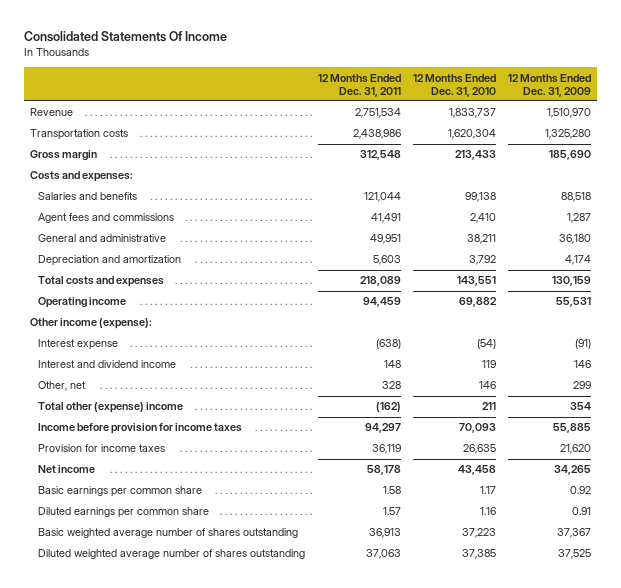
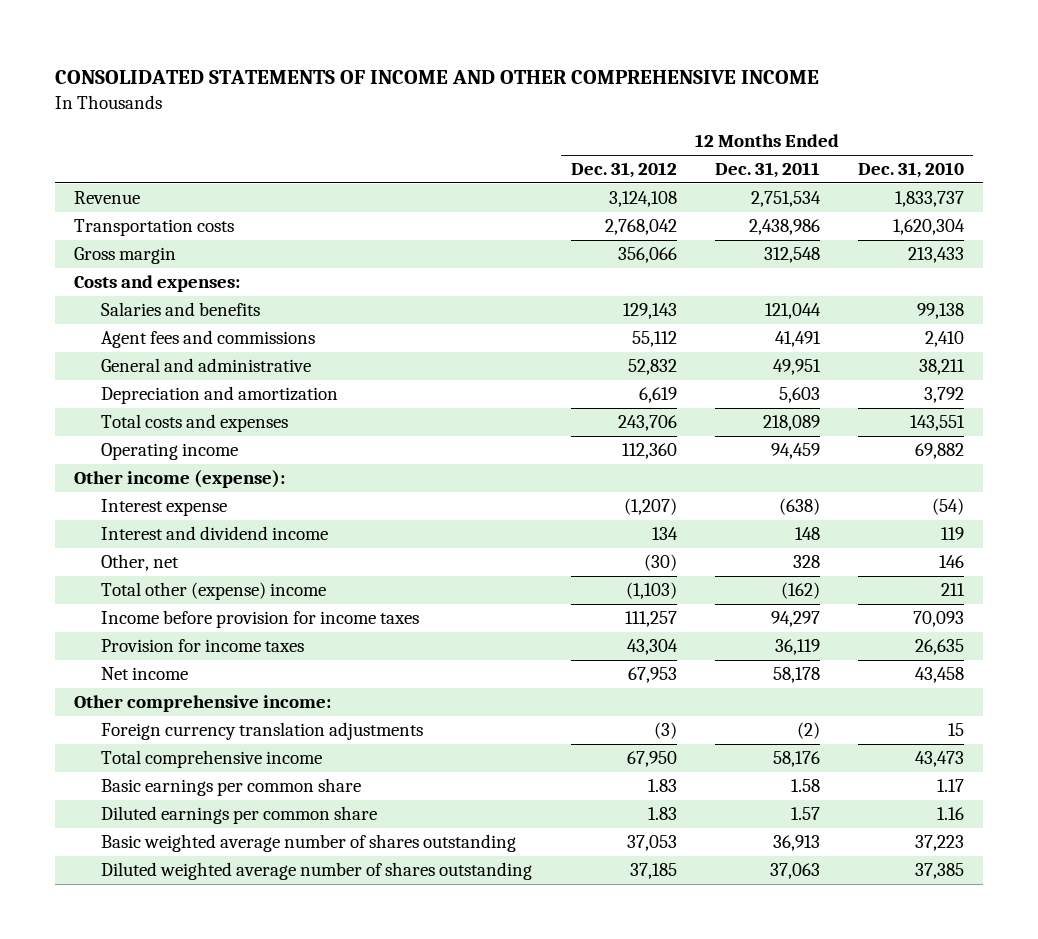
- Consolidated Statements Of Income
+ CONSOLIDATED STATEMENTS OF INCOME AND OTHER COMPREHENSIVE INCOME
- | 12 Months Ended Dec. 31, 2011 | 12 Months Ended Dec. 31, 2010 | 12 Months Ended Dec. 31, 2009
+ | 12 Months Ended Dec. 31, 2012 | 12 Months Ended Dec. 31, 2011 | 12 Months Ended Dec. 31, 2010
+ Other comprehensive income:
+ Foreign currency translation adjustments | (3) | (2) | 15
+ Total comprehensive income | 67,950 | 58,176 | 43,473

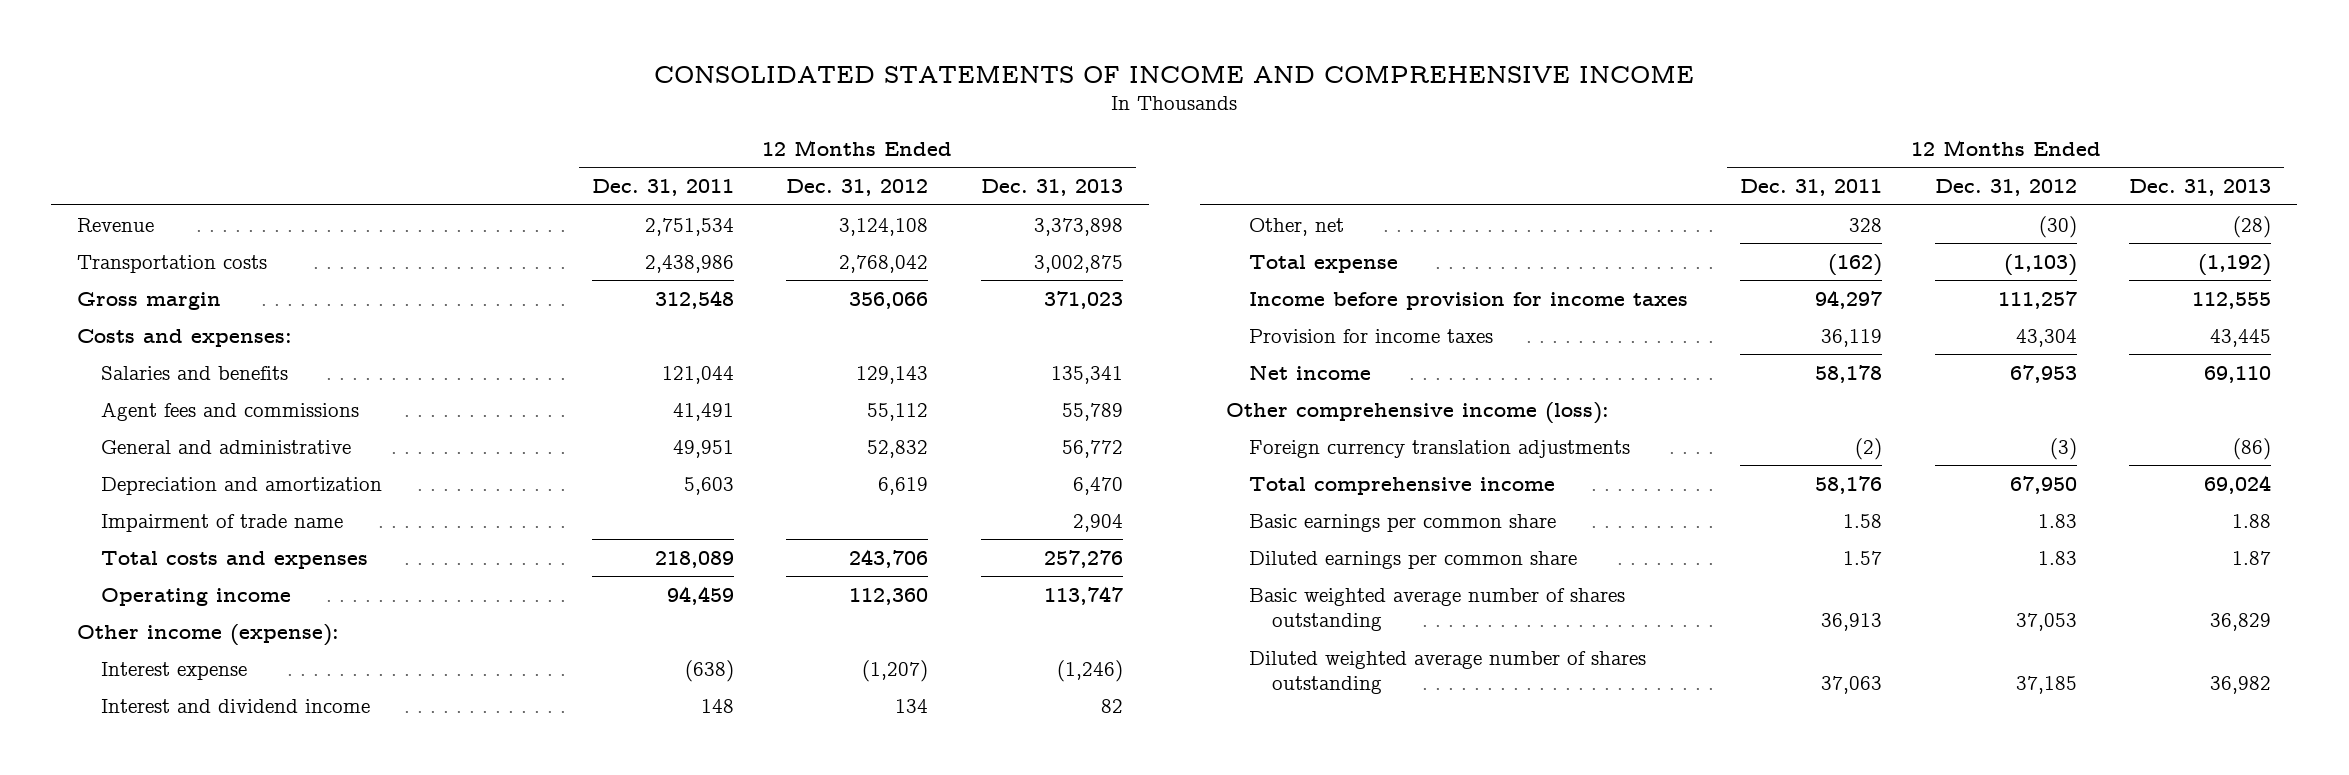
- CONSOLIDATED STATEMENTS OF INCOME AND OTHER COMPREHENSIVE INCOME
+ CONSOLIDATED STATEMENTS OF INCOME AND COMPREHENSIVE INCOME
- | 12 Months Ended Dec. 31, 2012 | 12 Months Ended Dec. 31, 2011 | 12 Months Ended Dec. 31, 2010
+ | 12 Months Ended Dec. 31, 2011 | 12 Months Ended Dec. 31, 2012 | 12 Months Ended Dec. 31, 2013
+ Impairment of trade name | | | 2,904
- Total other (expense) income | (1,103) | (162) | 211
+ Total expense | (162) | (1,103) | (1,192)
- Other comprehensive income:
+ Other comprehensive income (loss):

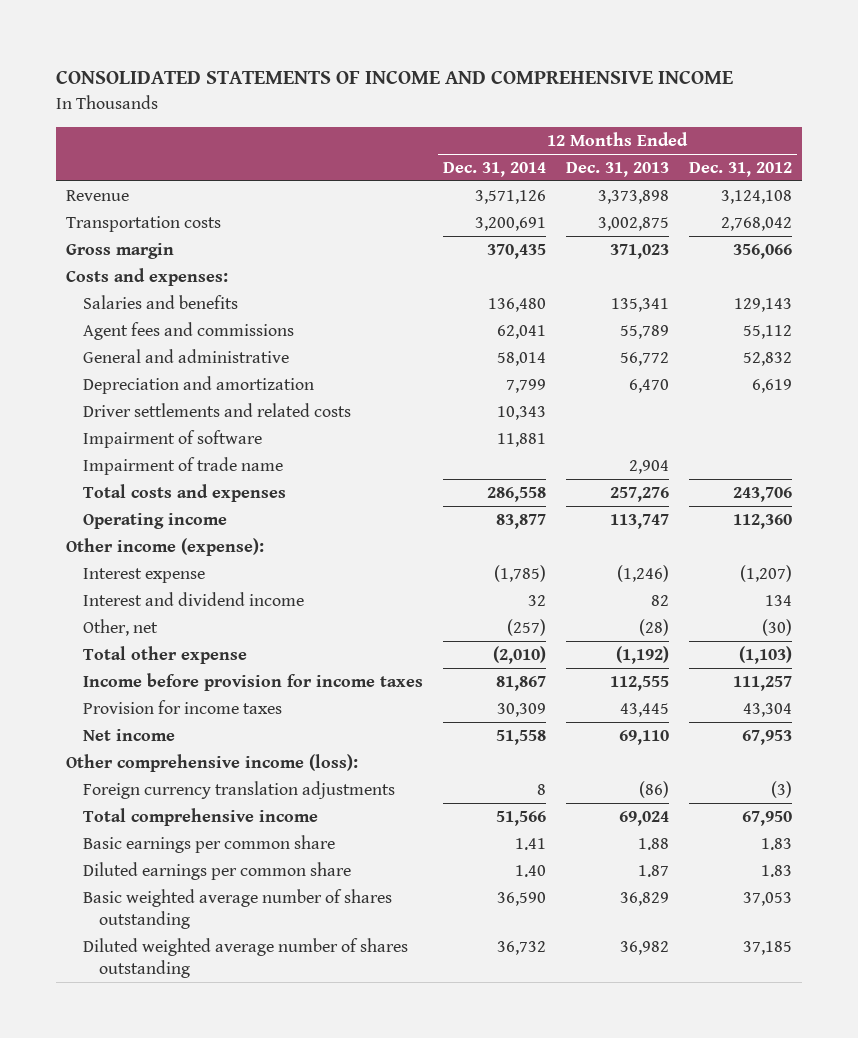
- | 12 Months Ended Dec. 31, 2011 | 12 Months Ended Dec. 31, 2012 | 12 Months Ended Dec. 31, 2013
+ | 12 Months Ended Dec. 31, 2014 | 12 Months Ended Dec. 31, 2013 | 12 Months Ended Dec. 31, 2012
+ Driver settlements and related costs | 10,343 | |
+ Impairment of software | 11,881 | |
- Total expense | (162) | (1,103) | (1,192)
+ Total other expense | (2,010) | (1,192) | (1,103)

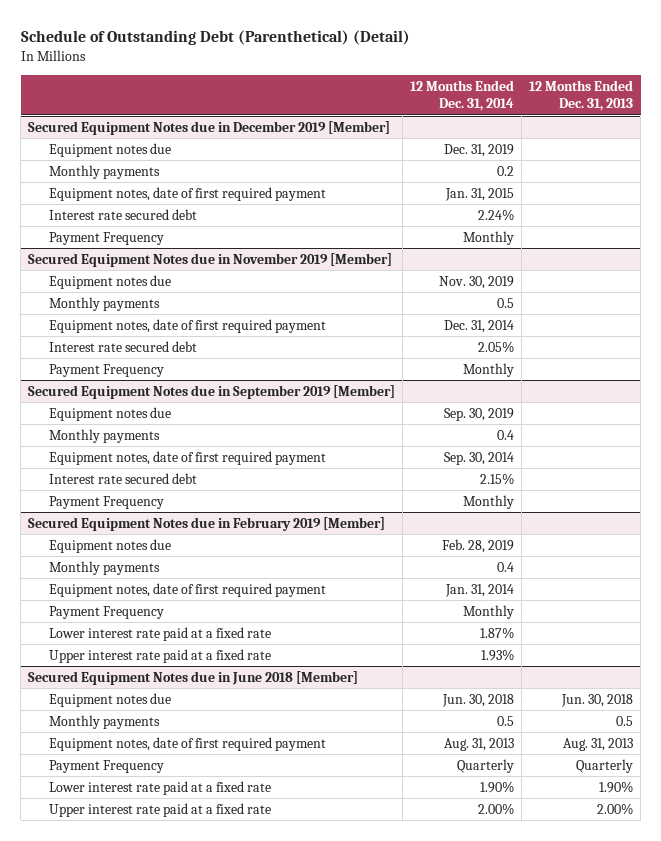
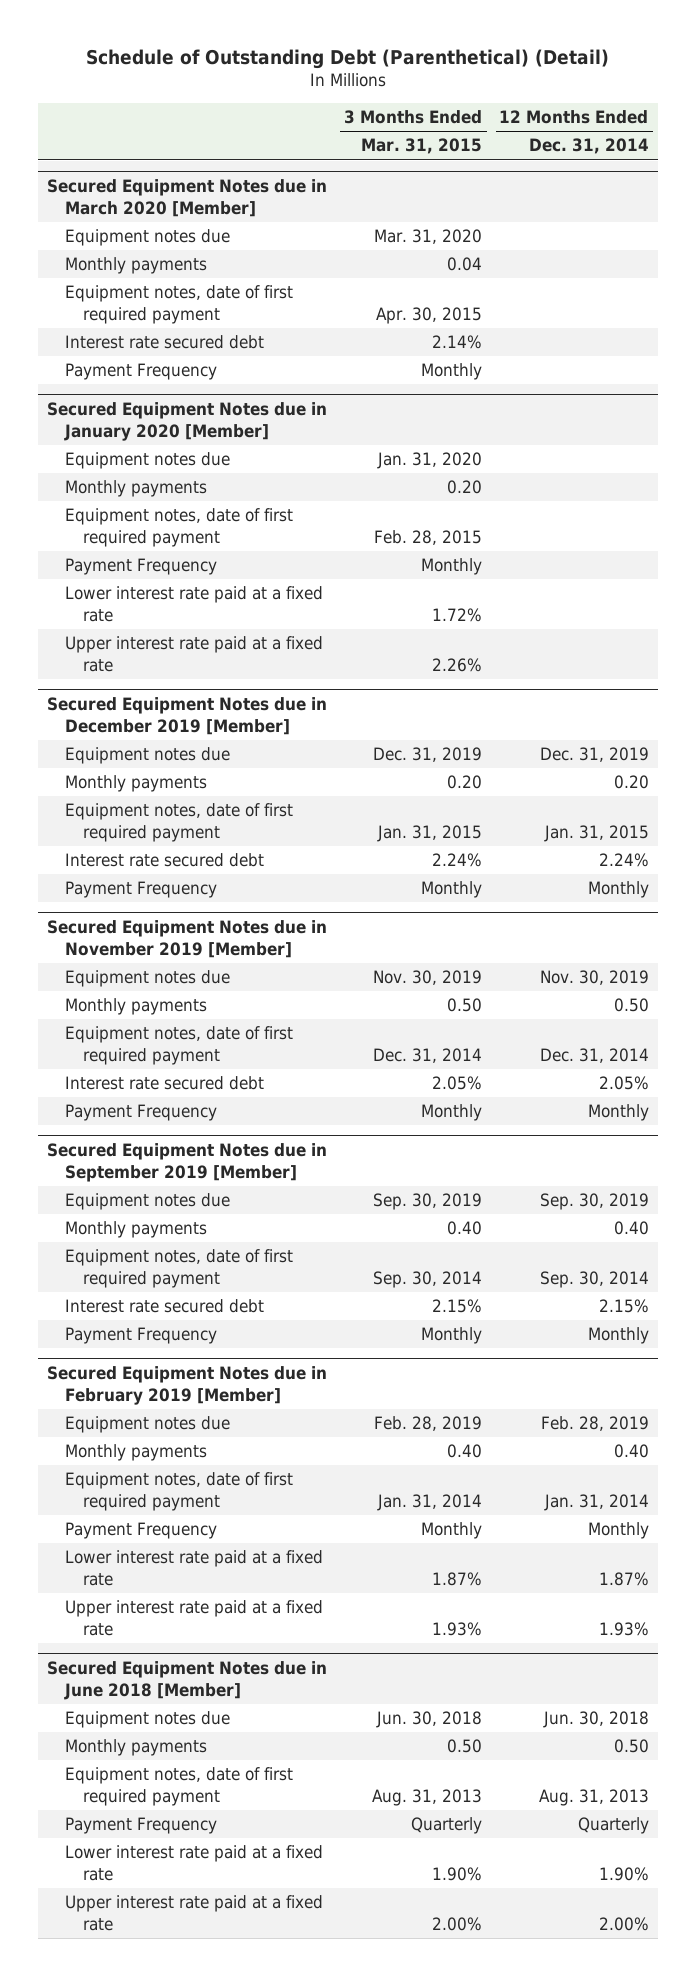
- | 12 Months Ended Dec. 31, 2014 | 12 Months Ended Dec. 31, 2013
+ | 3 Months Ended Mar. 31, 2015 | 12 Months Ended Dec. 31, 2014
+ Secured Equipment Notes due in March 2020 [Member]
+ Equipment notes due | Mar. 31, 2020 |
+ Monthly payments | 0.04 |
+ Equipment notes, date of first required payment | Apr. 30, 2015 |
+ Interest rate secured debt | 2.14% |
+ Payment Frequency | Monthly |
+ Secured Equipment Notes due in January 2020 [Member]
+ Equipment notes due | Jan. 31, 2020 |
+ Monthly payments | 0.20 |
+ Equipment notes, date of first required payment | Feb. 28, 2015 |
+ Payment Frequency | Monthly |
+ Lower interest rate paid at a fixed rate | 1.72% |
+ Upper interest rate paid at a fixed rate | 2.26% |
@ Secured Equipment Notes due in December 2019 [Member]
- Monthly payments | 0.2 |
+ Monthly payments | 0.20 | 0.20
@ Secured Equipment Notes due in November 2019 [Member]
- Monthly payments | 0.5 |
+ Monthly payments | 0.50 | 0.50
@ Secured Equipment Notes due in September 2019 [Member]
- Monthly payments | 0.4 |
+ Monthly payments | 0.40 | 0.40
@ Secured Equipment Notes due in February 2019 [Member]
- Monthly payments | 0.4 |
+ Monthly payments | 0.40 | 0.40
@ Secured Equipment Notes due in June 2018 [Member]
- Monthly payments | 0.5 | 0.5
+ Monthly payments | 0.50 | 0.50

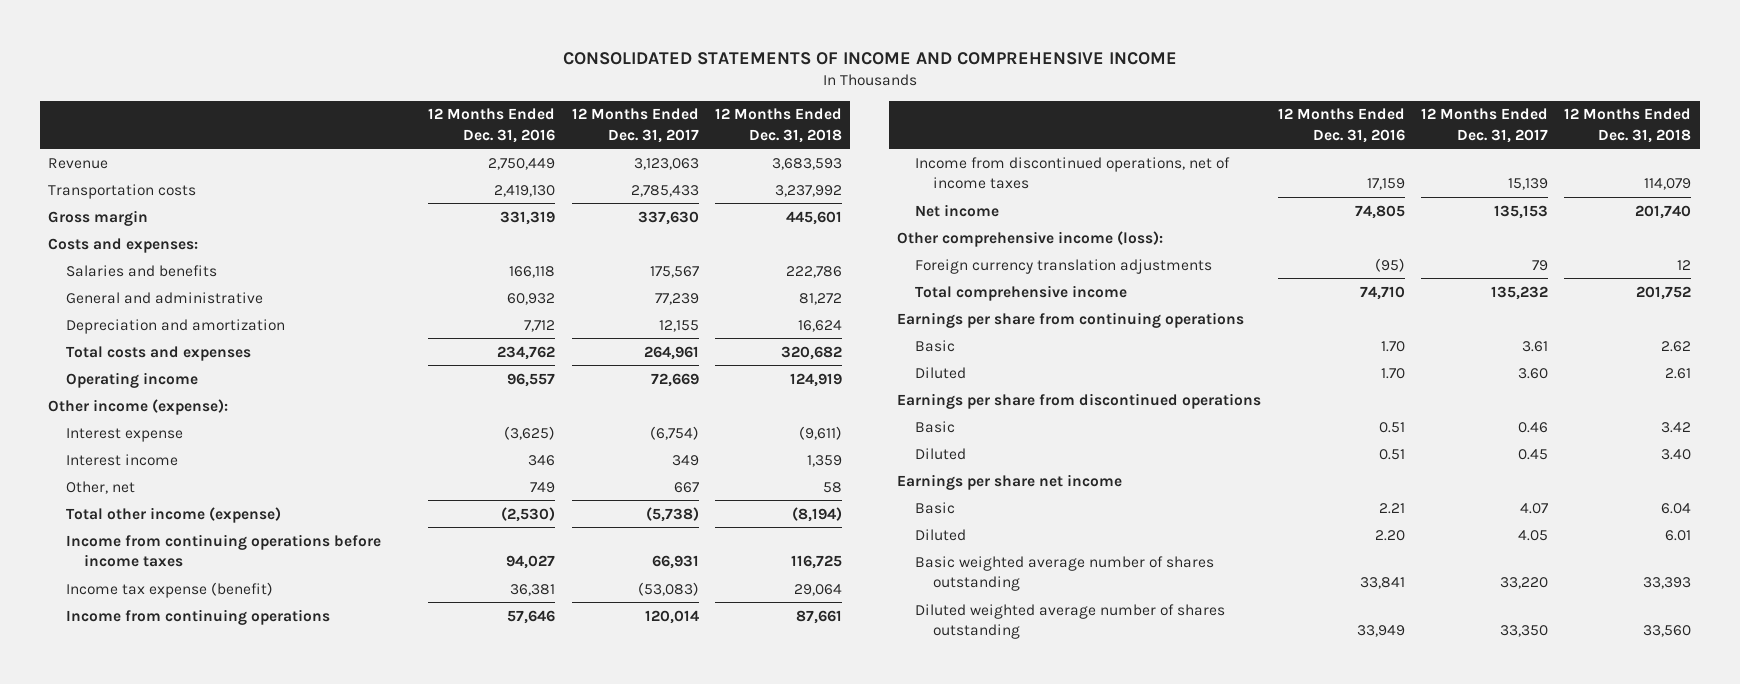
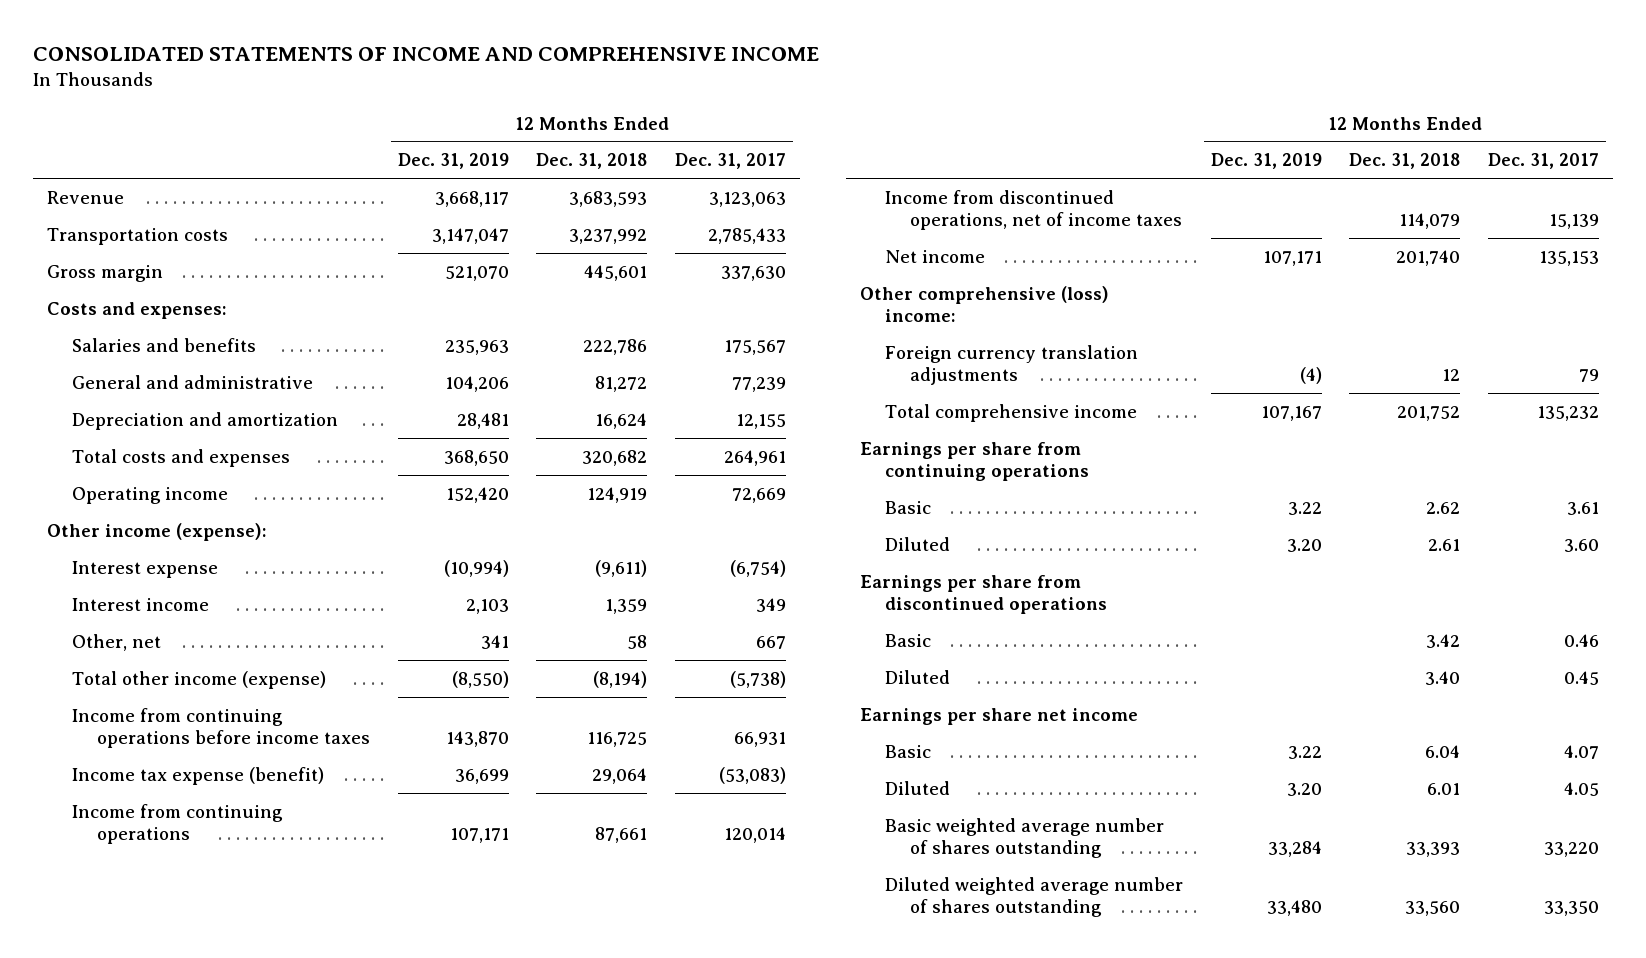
- | 12 Months Ended Dec. 31, 2016 | 12 Months Ended Dec. 31, 2017 | 12 Months Ended Dec. 31, 2018
+ | 12 Months Ended Dec. 31, 2019 | 12 Months Ended Dec. 31, 2018 | 12 Months Ended Dec. 31, 2017
- Other comprehensive income (loss):
+ Other comprehensive (loss) income:

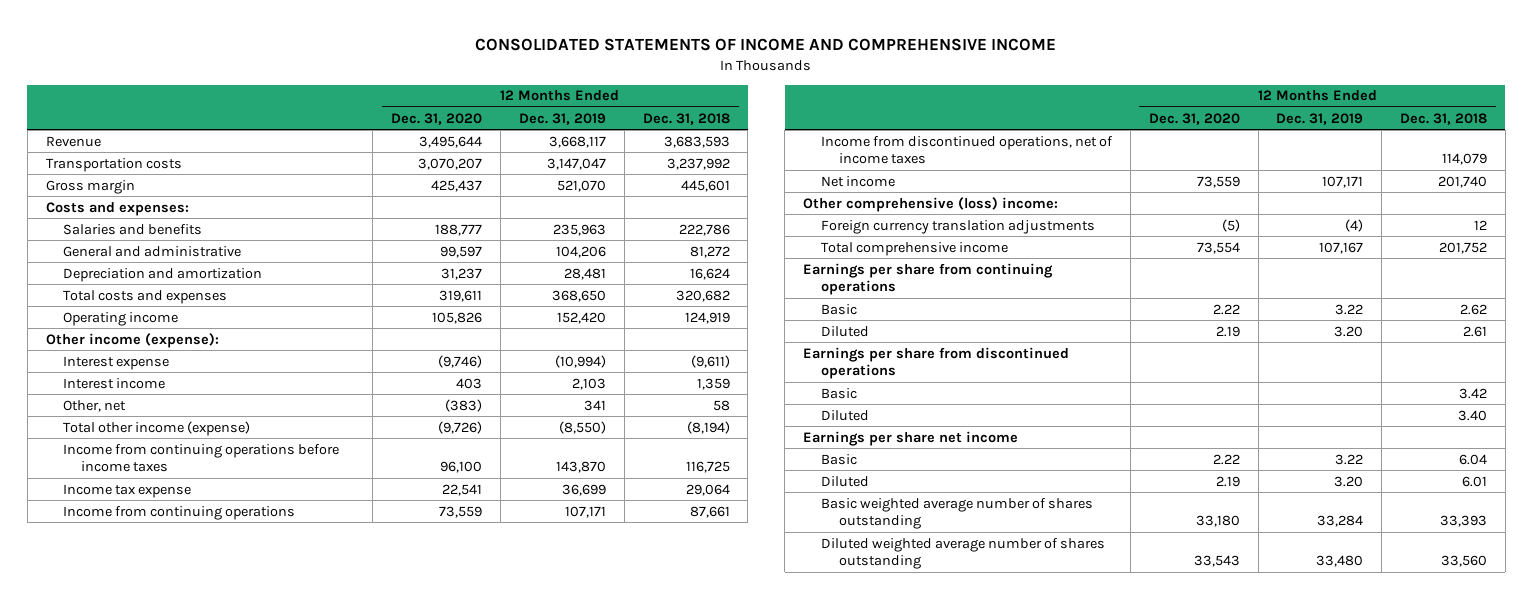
- | 12 Months Ended Dec. 31, 2019 | 12 Months Ended Dec. 31, 2018 | 12 Months Ended Dec. 31, 2017
+ | 12 Months Ended Dec. 31, 2020 | 12 Months Ended Dec. 31, 2019 | 12 Months Ended Dec. 31, 2018
- Income tax expense (benefit) | 36,699 | 29,064 | (53,083)
+ Income tax expense | 22,541 | 36,699 | 29,064

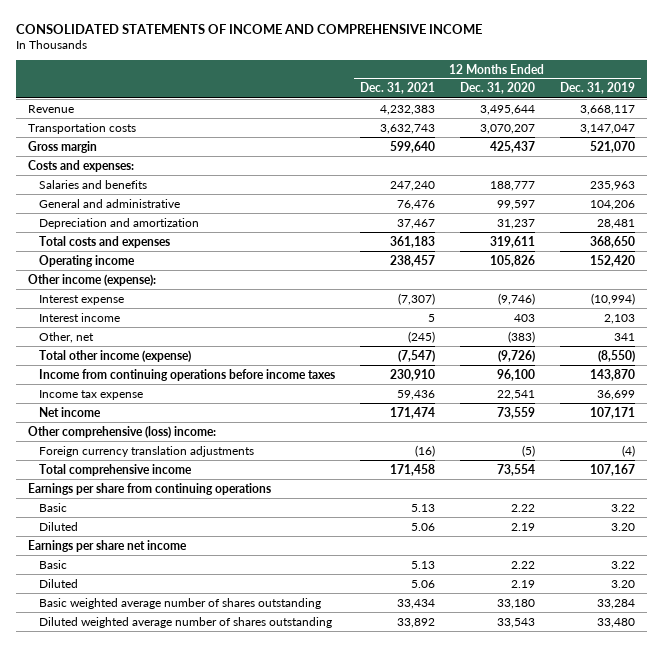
- | 12 Months Ended Dec. 31, 2020 | 12 Months Ended Dec. 31, 2019 | 12 Months Ended Dec. 31, 2018
+ | 12 Months Ended Dec. 31, 2021 | 12 Months Ended Dec. 31, 2020 | 12 Months Ended Dec. 31, 2019
- Income from continuing operations | 73,559 | 107,171 | 87,661
- Income from discontinued operations, net of income taxes | | | 114,079
- Earnings per share from discontinued operations
- Basic | | | 3.42
- Diluted | | | 3.40

